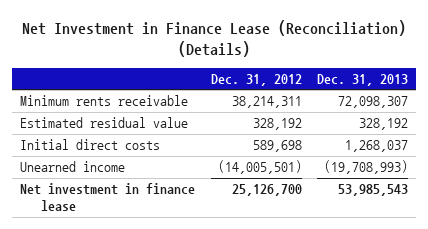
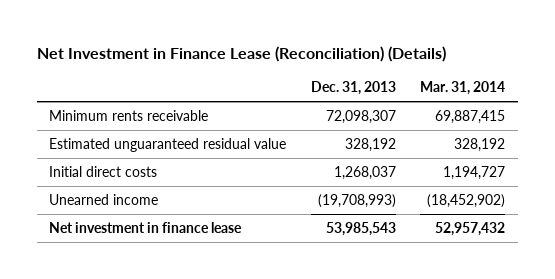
- | Dec. 31, 2012 | Dec. 31, 2013
+ | Dec. 31, 2013 | Mar. 31, 2014
- Estimated residual value | 328,192 | 328,192
+ Estimated unguaranteed residual value | 328,192 | 328,192

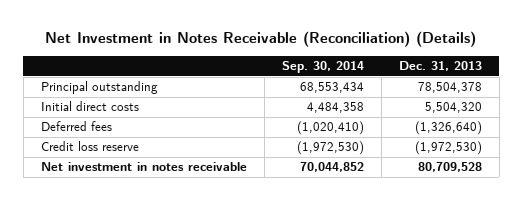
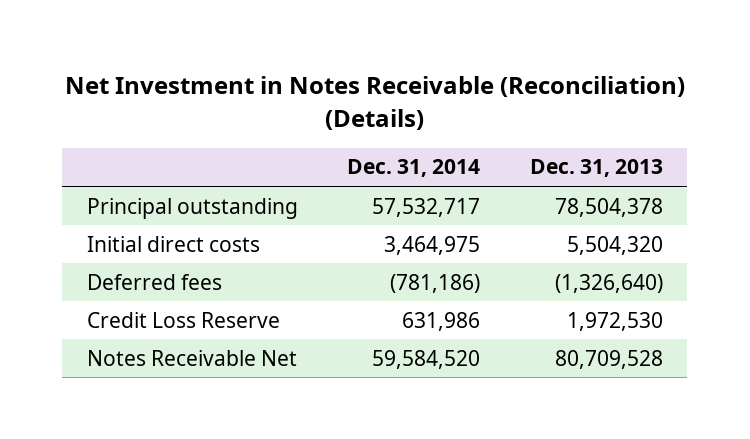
- | Sep. 30, 2014 | Dec. 31, 2013
+ | Dec. 31, 2014 | Dec. 31, 2013
- Credit loss reserve | (1,972,530) | (1,972,530)
- Net investment in notes receivable | 70,044,852 | 80,709,528
+ Credit Loss Reserve | 631,986 | 1,972,530
+ Notes Receivable Net | 59,584,520 | 80,709,528

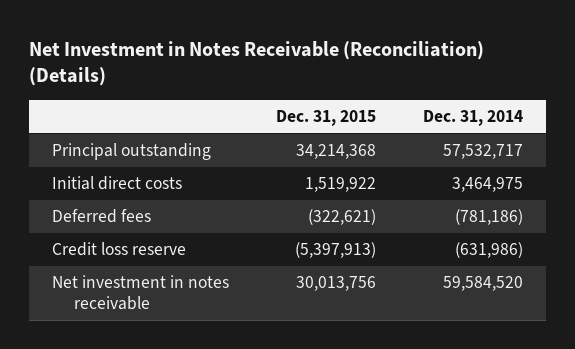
- | Dec. 31, 2014 | Dec. 31, 2013
+ | Dec. 31, 2015 | Dec. 31, 2014
- Credit Loss Reserve | 631,986 | 1,972,530
- Notes Receivable Net | 59,584,520 | 80,709,528
+ Credit loss reserve | (5,397,913) | (631,986)
+ Net investment in notes receivable | 30,013,756 | 59,584,520

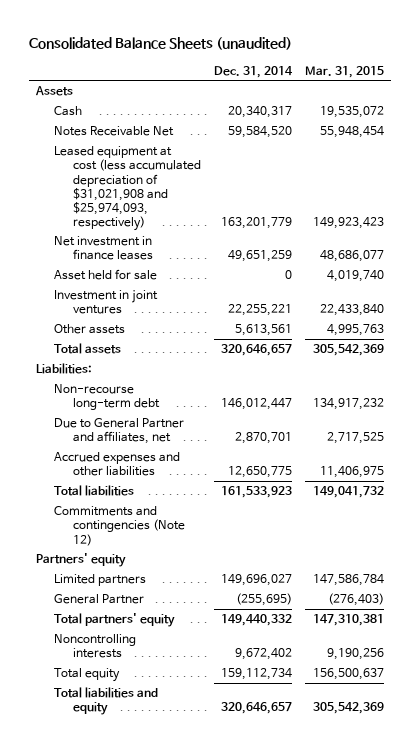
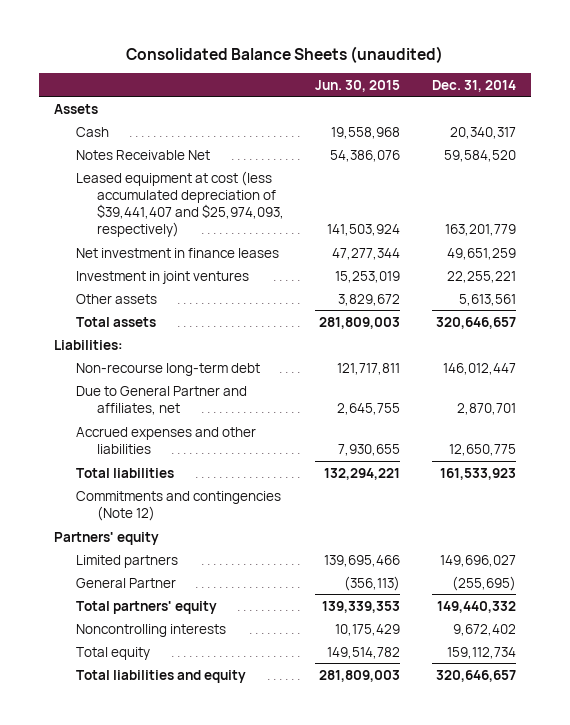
- | Dec. 31, 2014 | Mar. 31, 2015
+ | Jun. 30, 2015 | Dec. 31, 2014
- Leased equipment at cost (less accumulated depreciation of $31,021,908 and $25,974,093, respectively) | 163,201,779 | 149,923,423
+ Leased equipment at cost (less accumulated depreciation of $39,441,407 and $25,974,093, respectively) | 141,503,924 | 163,201,779
- Asset held for sale | 0 | 4,019,740

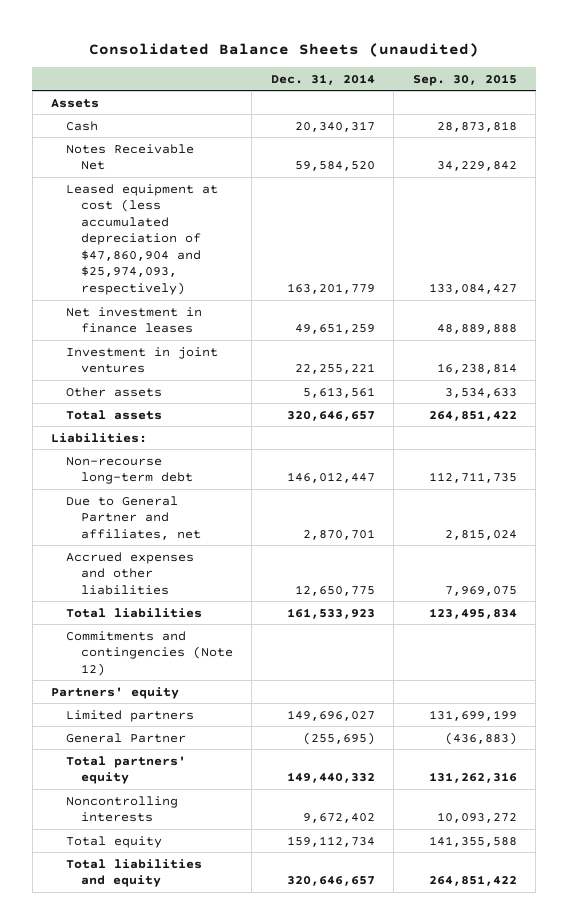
- | Jun. 30, 2015 | Dec. 31, 2014
+ | Dec. 31, 2014 | Sep. 30, 2015
- Leased equipment at cost (less accumulated depreciation of $39,441,407 and $25,974,093, respectively) | 141,503,924 | 163,201,779
+ Leased equipment at cost (less accumulated depreciation of $47,860,904 and $25,974,093, respectively) | 163,201,779 | 133,084,427

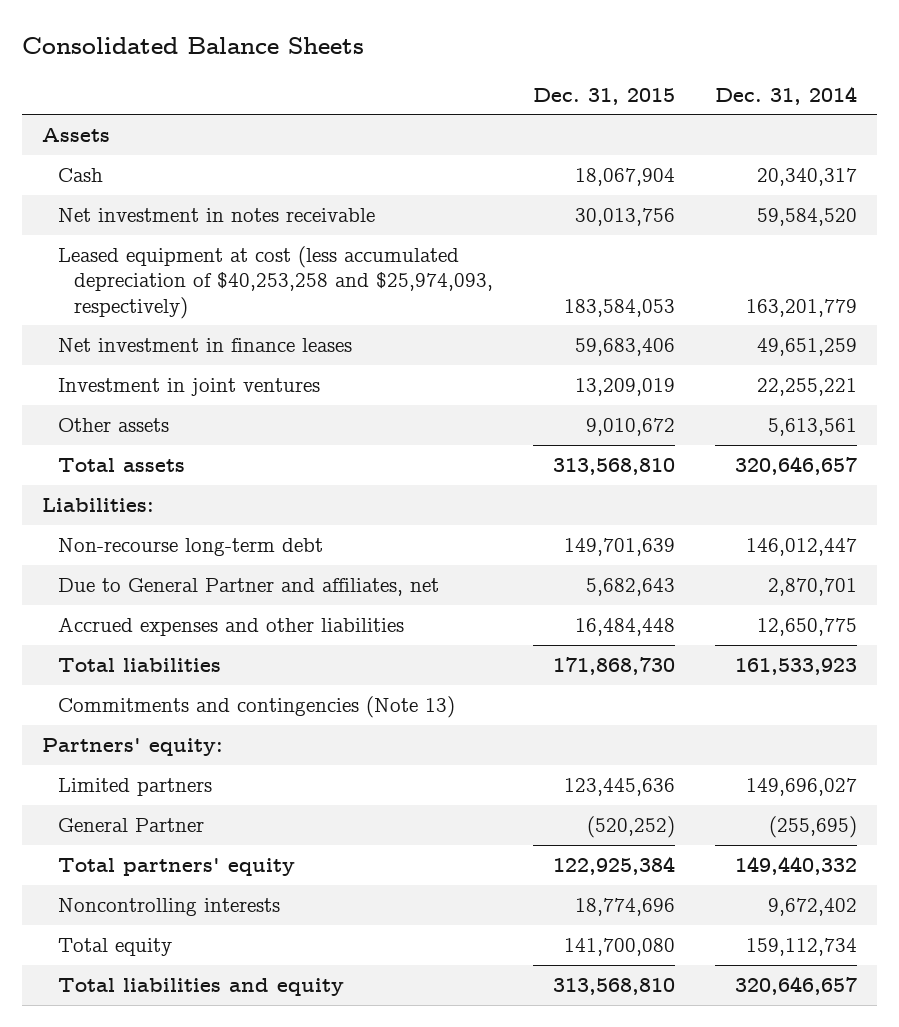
- Consolidated Balance Sheets (unaudited)
+ Consolidated Balance Sheets
- | Dec. 31, 2014 | Sep. 30, 2015
+ | Dec. 31, 2015 | Dec. 31, 2014
- Notes Receivable Net | 59,584,520 | 34,229,842
- Leased equipment at cost (less accumulated depreciation of $47,860,904 and $25,974,093, respectively) | 163,201,779 | 133,084,427
+ Net investment in notes receivable | 30,013,756 | 59,584,520
+ Leased equipment at cost (less accumulated depreciation of $40,253,258 and $25,974,093, respectively) | 183,584,053 | 163,201,779
- Commitments and contingencies (Note 12)
- Partners' equity
+ Commitments and contingencies (Note 13)
+ Partners' equity:

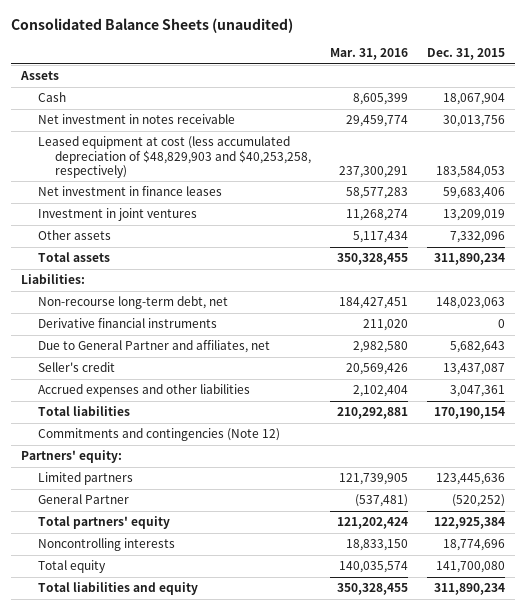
- Consolidated Balance Sheets
+ Consolidated Balance Sheets (unaudited)
- | Dec. 31, 2015 | Dec. 31, 2014
+ | Mar. 31, 2016 | Dec. 31, 2015
- Leased equipment at cost (less accumulated depreciation of $40,253,258 and $25,974,093, respectively) | 183,584,053 | 163,201,779
+ Leased equipment at cost (less accumulated depreciation of $48,829,903 and $40,253,258, respectively) | 237,300,291 | 183,584,053
- Other assets | 9,010,672 | 5,613,561
- Total assets | 313,568,810 | 320,646,657
+ Other assets | 5,117,434 | 7,332,096
+ Total assets | 350,328,455 | 311,890,234
- Non-recourse long-term debt | 149,701,639 | 146,012,447
+ Non-recourse long-term debt, net | 184,427,451 | 148,023,063
+ Derivative financial instruments | 211,020 | 0
- Accrued expenses and other liabilities | 16,484,448 | 12,650,775
- Total liabilities | 171,868,730 | 161,533,923
- Commitments and contingencies (Note 13)
+ Seller's credit | 20,569,426 | 13,437,087
+ Accrued expenses and other liabilities | 2,102,404 | 3,047,361
+ Total liabilities | 210,292,881 | 170,190,154
+ Commitments and contingencies (Note 12)
- Total liabilities and equity | 313,568,810 | 320,646,657
+ Total liabilities and equity | 350,328,455 | 311,890,234

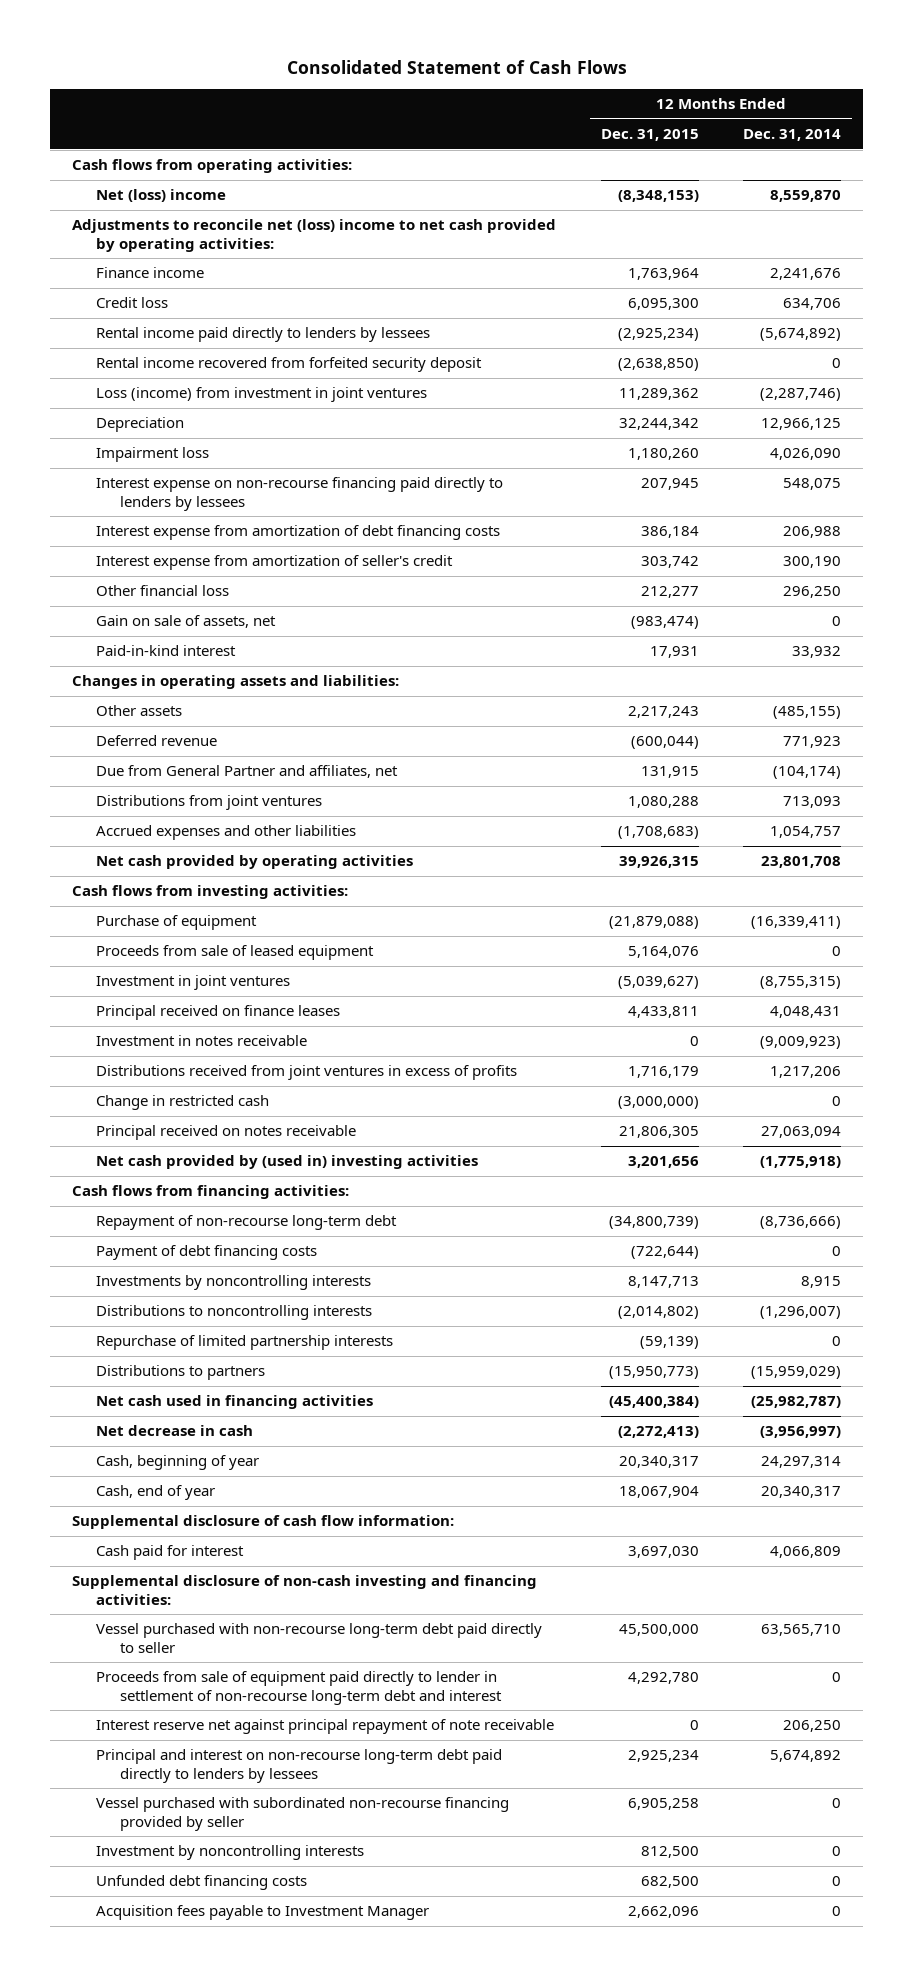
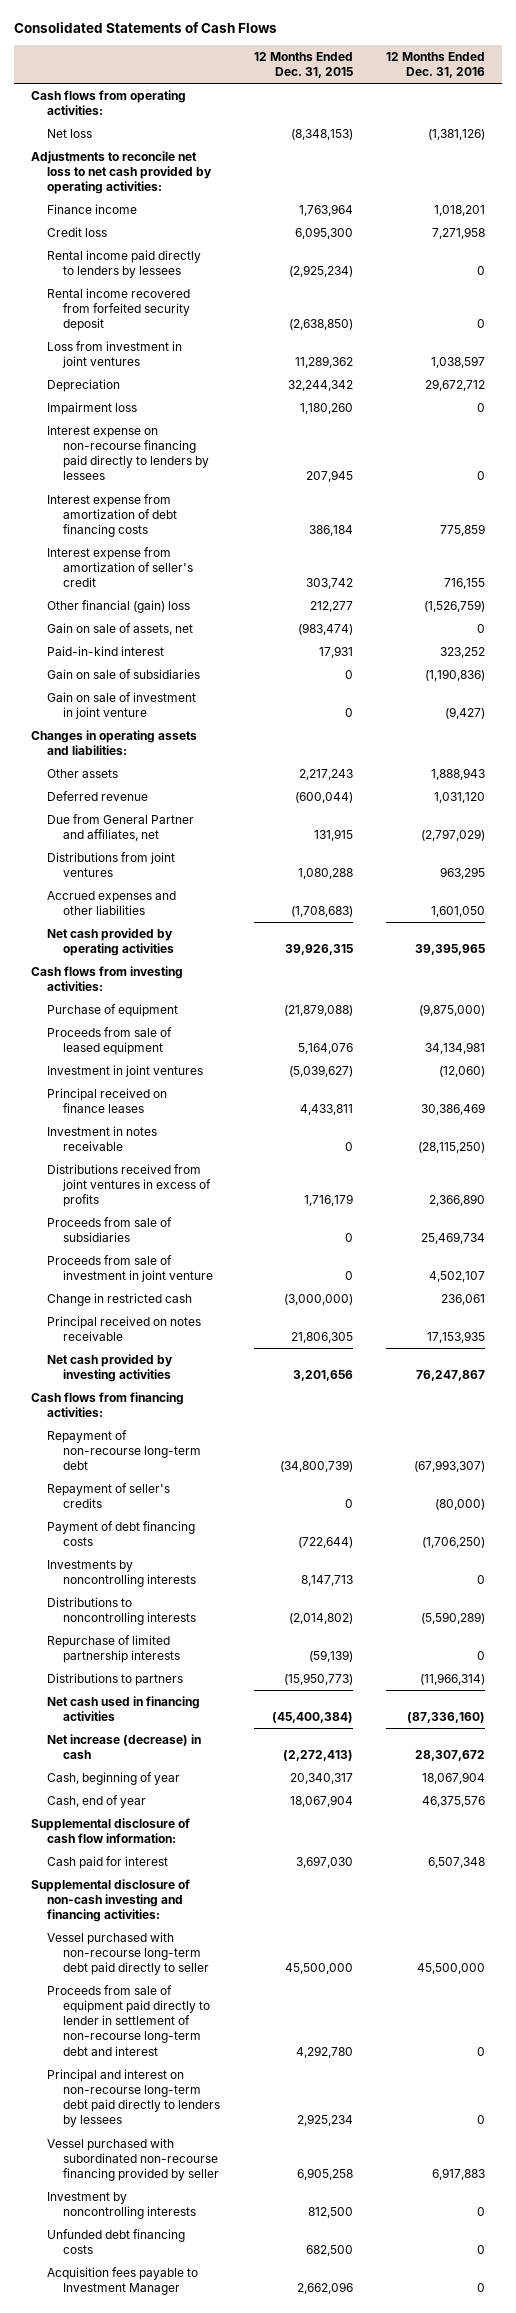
- Consolidated Statement of Cash Flows
+ Consolidated Statements of Cash Flows
- | 12 Months Ended Dec. 31, 2015 | 12 Months Ended Dec. 31, 2014
+ | 12 Months Ended Dec. 31, 2015 | 12 Months Ended Dec. 31, 2016
- Net (loss) income | (8,348,153) | 8,559,870
- Adjustments to reconcile net (loss) income to net cash provided by operating activities:
+ Net loss | (8,348,153) | (1,381,126)
+ Adjustments to reconcile net loss to net cash provided by operating activities:
- Loss (income) from investment in joint ventures | 11,289,362 | (2,287,746)
+ Loss from investment in joint ventures | 11,289,362 | 1,038,597
- Other financial loss | 212,277 | 296,250
+ Other financial (gain) loss | 212,277 | (1,526,759)
+ Gain on sale of subsidiaries | 0 | (1,190,836)
+ Gain on sale of investment in joint venture | 0 | (9,427)
+ Proceeds from sale of subsidiaries | 0 | 25,469,734
+ Proceeds from sale of investment in joint venture | 0 | 4,502,107
- Net cash provided by (used in) investing activities | 3,201,656 | (1,775,918)
+ Net cash provided by investing activities | 3,201,656 | 76,247,867
+ Repayment of seller's credits | 0 | (80,000)
- Net decrease in cash | (2,272,413) | (3,956,997)
+ Net increase (decrease) in cash | (2,272,413) | 28,307,672
- Interest reserve net against principal repayment of note receivable | 0 | 206,250

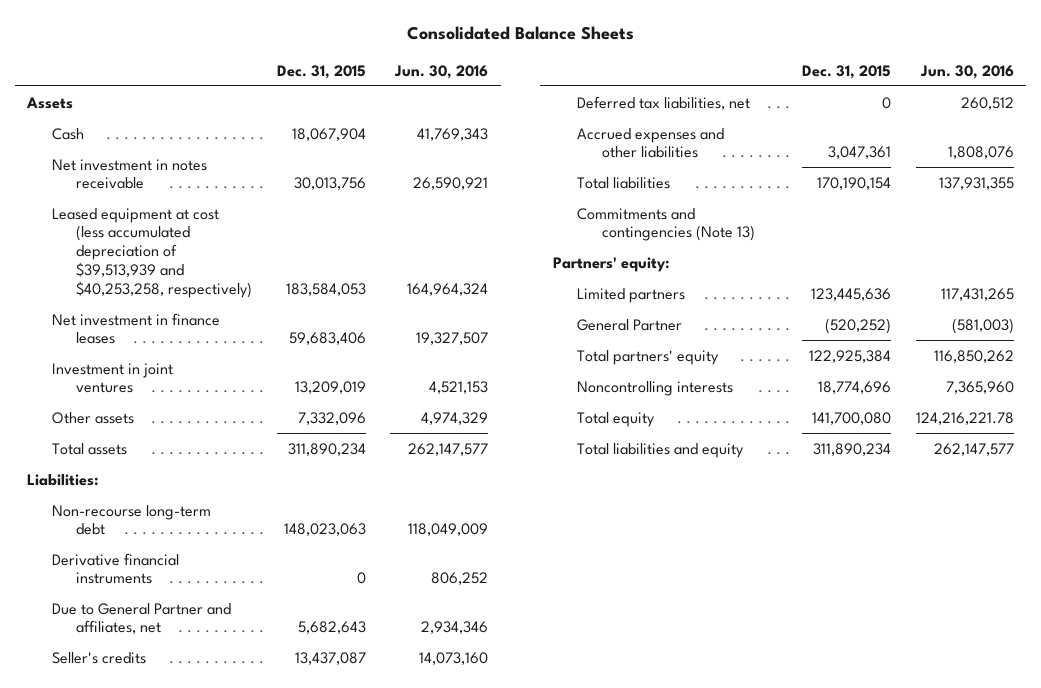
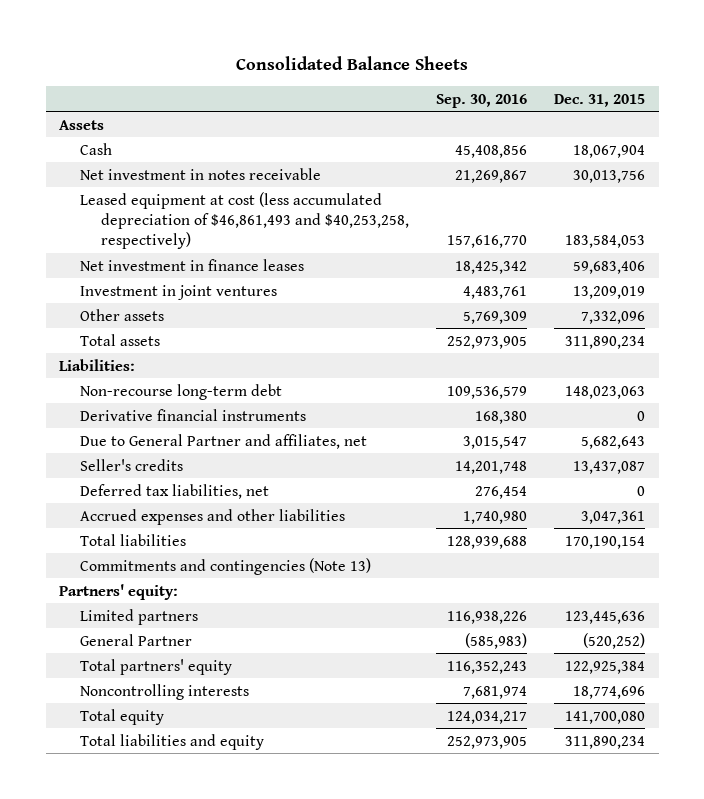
- | Dec. 31, 2015 | Jun. 30, 2016
+ | Sep. 30, 2016 | Dec. 31, 2015
- Leased equipment at cost (less accumulated depreciation of $39,513,939 and $40,253,258, respectively) | 183,584,053 | 164,964,324
+ Leased equipment at cost (less accumulated depreciation of $46,861,493 and $40,253,258, respectively) | 157,616,770 | 183,584,053

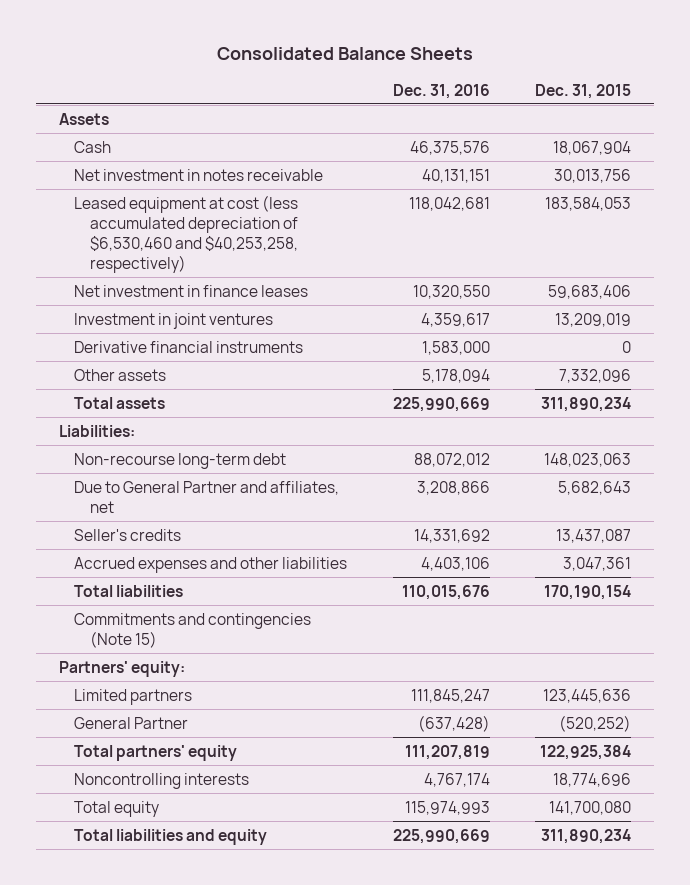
- | Sep. 30, 2016 | Dec. 31, 2015
+ | Dec. 31, 2016 | Dec. 31, 2015
- Leased equipment at cost (less accumulated depreciation of $46,861,493 and $40,253,258, respectively) | 157,616,770 | 183,584,053
+ Leased equipment at cost (less accumulated depreciation of $6,530,460 and $40,253,258, respectively) | 118,042,681 | 183,584,053
moved up: Derivative financial instruments | 1,583,000 | 0
- Deferred tax liabilities, net | 276,454 | 0
- Commitments and contingencies (Note 13)
+ Commitments and contingencies (Note 15)

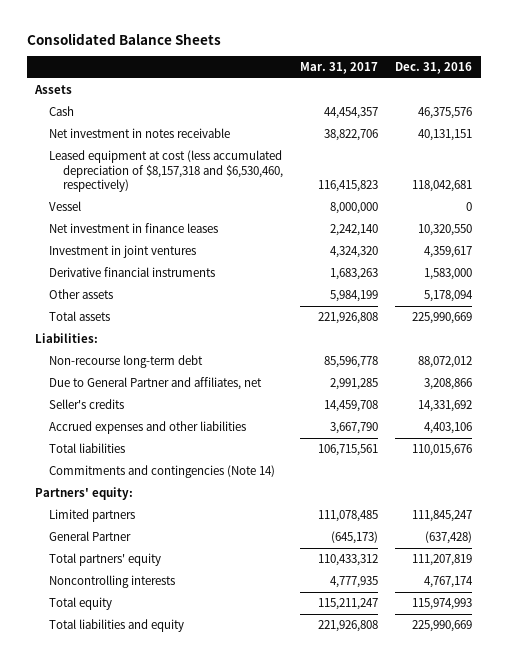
- | Dec. 31, 2016 | Dec. 31, 2015
+ | Mar. 31, 2017 | Dec. 31, 2016
- Leased equipment at cost (less accumulated depreciation of $6,530,460 and $40,253,258, respectively) | 118,042,681 | 183,584,053
+ Leased equipment at cost (less accumulated depreciation of $8,157,318 and $6,530,460, respectively) | 116,415,823 | 118,042,681
+ Vessel | 8,000,000 | 0
- Commitments and contingencies (Note 15)
+ Commitments and contingencies (Note 14)

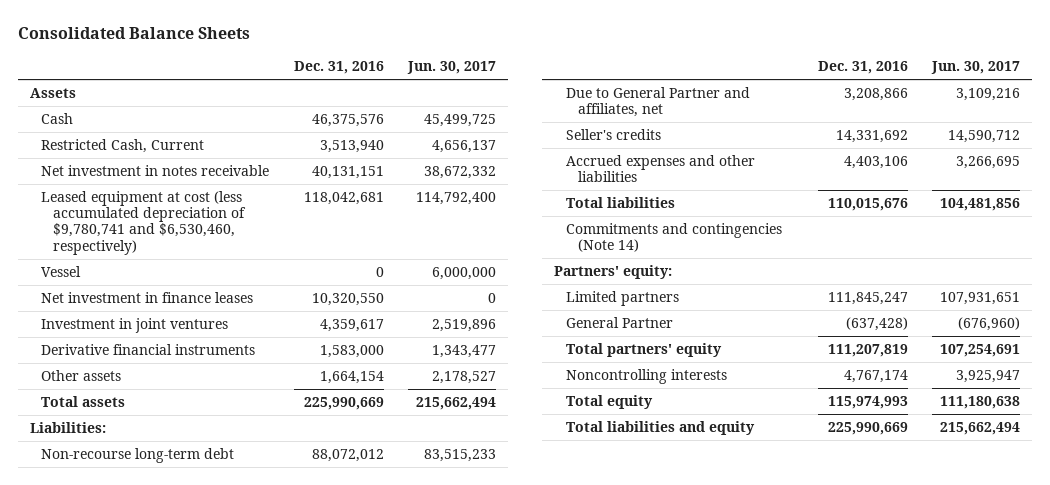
- | Mar. 31, 2017 | Dec. 31, 2016
+ | Dec. 31, 2016 | Jun. 30, 2017
+ Restricted Cash, Current | 3,513,940 | 4,656,137
- Leased equipment at cost (less accumulated depreciation of $8,157,318 and $6,530,460, respectively) | 116,415,823 | 118,042,681
+ Leased equipment at cost (less accumulated depreciation of $9,780,741 and $6,530,460, respectively) | 118,042,681 | 114,792,400
- Other assets | 5,984,199 | 5,178,094
+ Other assets | 1,664,154 | 2,178,527

